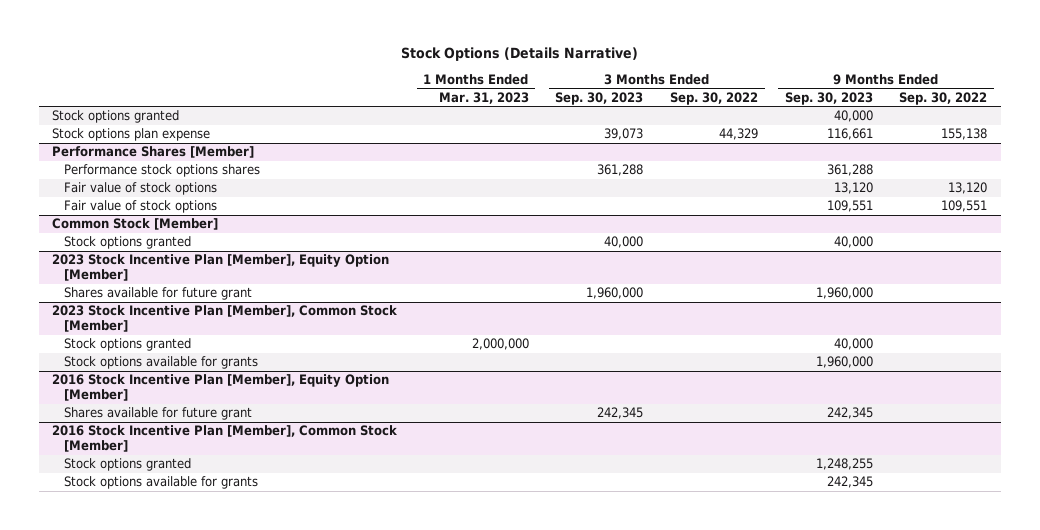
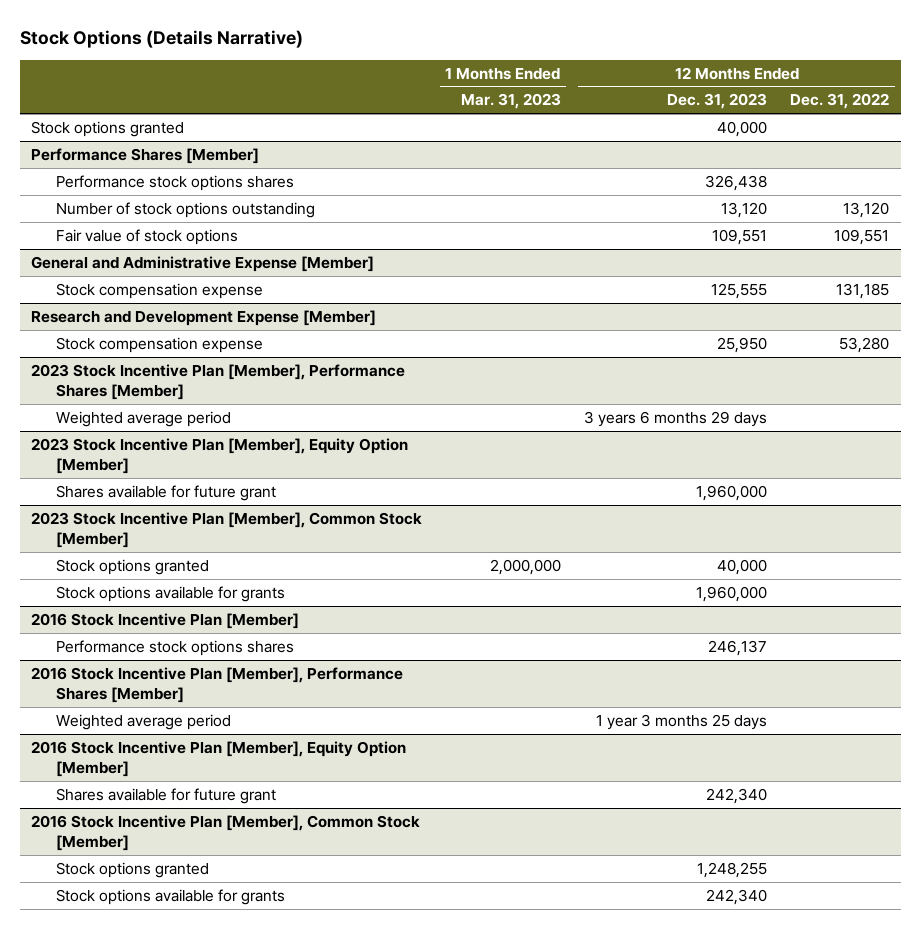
- | 1 Months Ended Mar. 31, 2023 | 3 Months Ended Sep. 30, 2023 | 3 Months Ended Sep. 30, 2022 | 9 Months Ended Sep. 30, 2023 | 9 Months Ended Sep. 30, 2022
+ | 1 Months Ended Mar. 31, 2023 | 12 Months Ended Dec. 31, 2023 | 12 Months Ended Dec. 31, 2022
- Stock options plan expense | | 39,073 | 44,329 | 116,661 | 155,138
@ Performance Shares [Member]
- Fair value of stock options | | | | 13,120 | 13,120
+ Number of stock options outstanding | | 13,120 | 13,120
- Common Stock [Member]
- Stock options granted | | 40,000 | | 40,000 |
+ General and Administrative Expense [Member]
+ Stock compensation expense | | 125,555 | 131,185
+ Research and Development Expense [Member]
+ Stock compensation expense | | 25,950 | 53,280
+ 2023 Stock Incentive Plan [Member], Performance Shares [Member]
+ Weighted average period | | 3 years 6 months 29 days |
+ 2016 Stock Incentive Plan [Member]
+ Performance stock options shares | | 246,137 |
+ 2016 Stock Incentive Plan [Member], Performance Shares [Member]
+ Weighted average period | | 1 year 3 months 25 days |

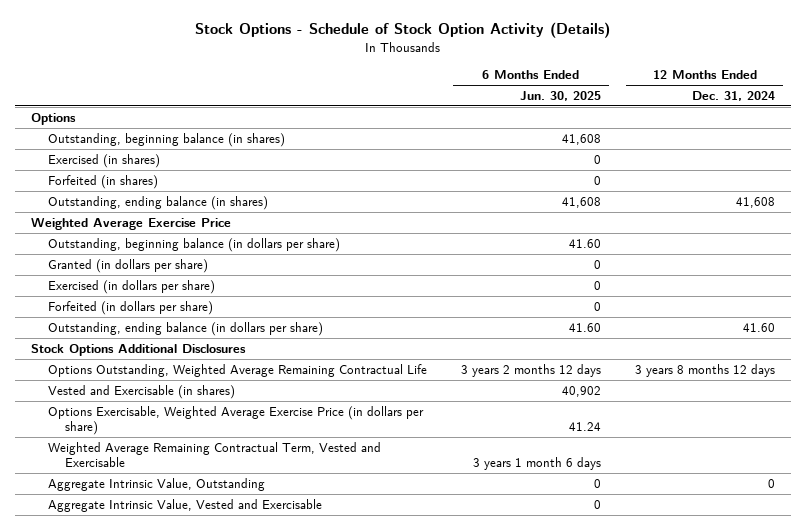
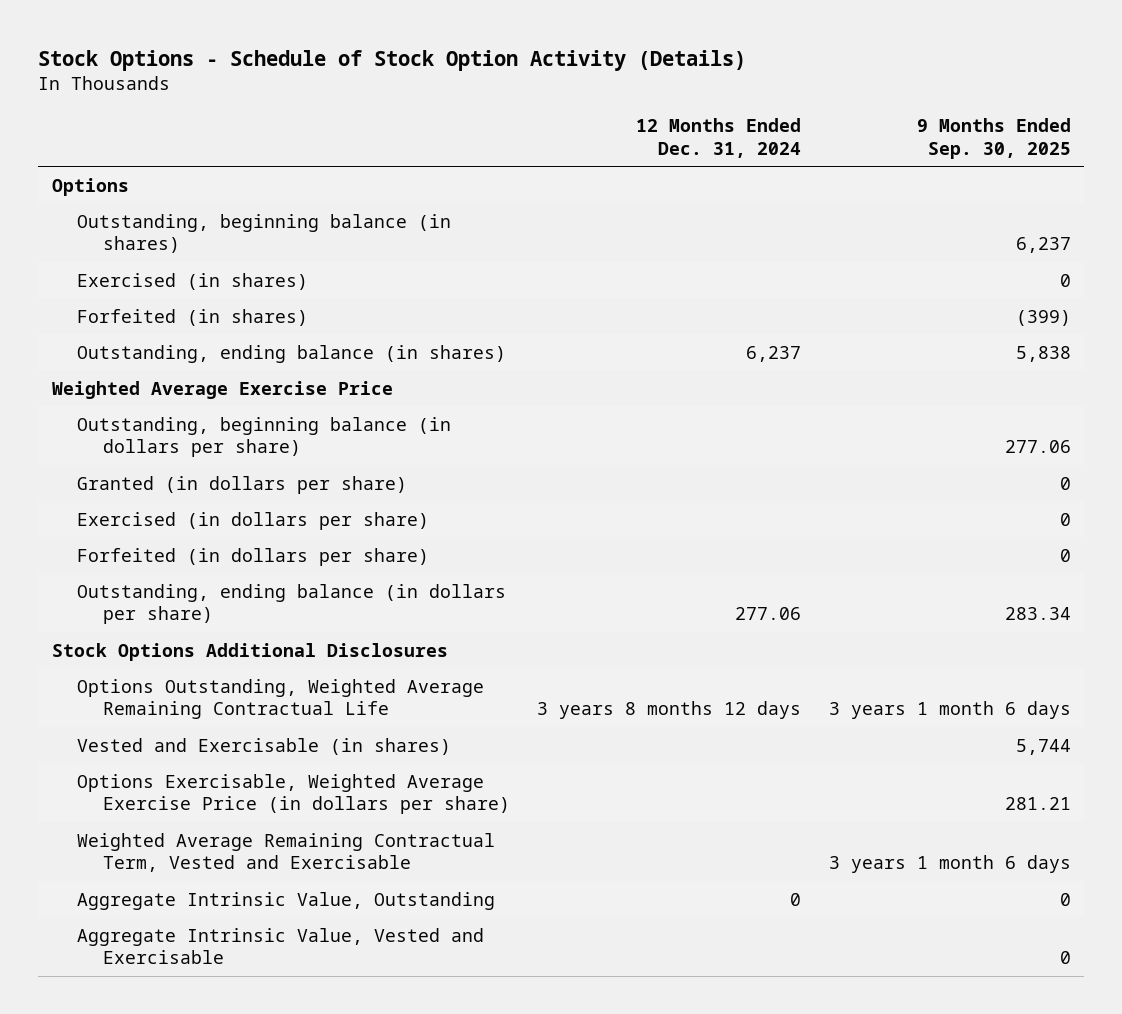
- | 6 Months Ended Jun. 30, 2025 | 12 Months Ended Dec. 31, 2024
+ | 12 Months Ended Dec. 31, 2024 | 9 Months Ended Sep. 30, 2025
- Outstanding, ending balance (in shares) | 41,608 | 41,608
+ Outstanding, ending balance (in shares) | 6,237 | 5,838
- Outstanding, ending balance (in dollars per share) | 41.60 | 41.60
+ Outstanding, ending balance (in dollars per share) | 277.06 | 283.34

